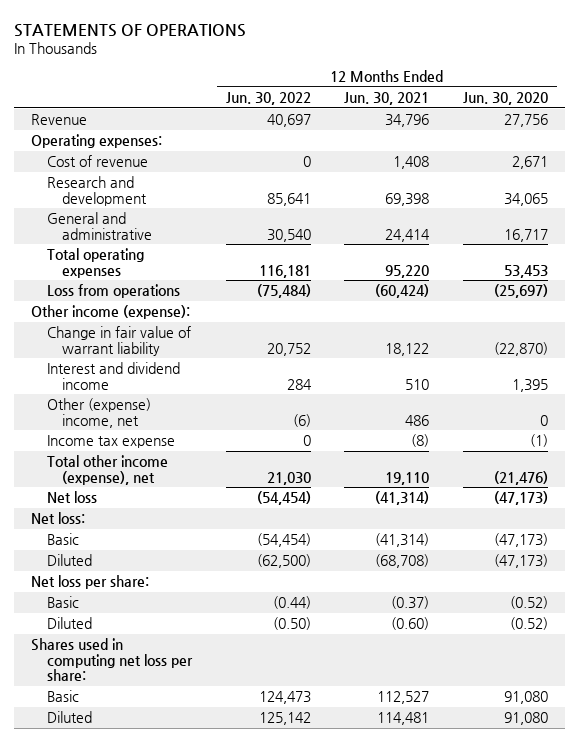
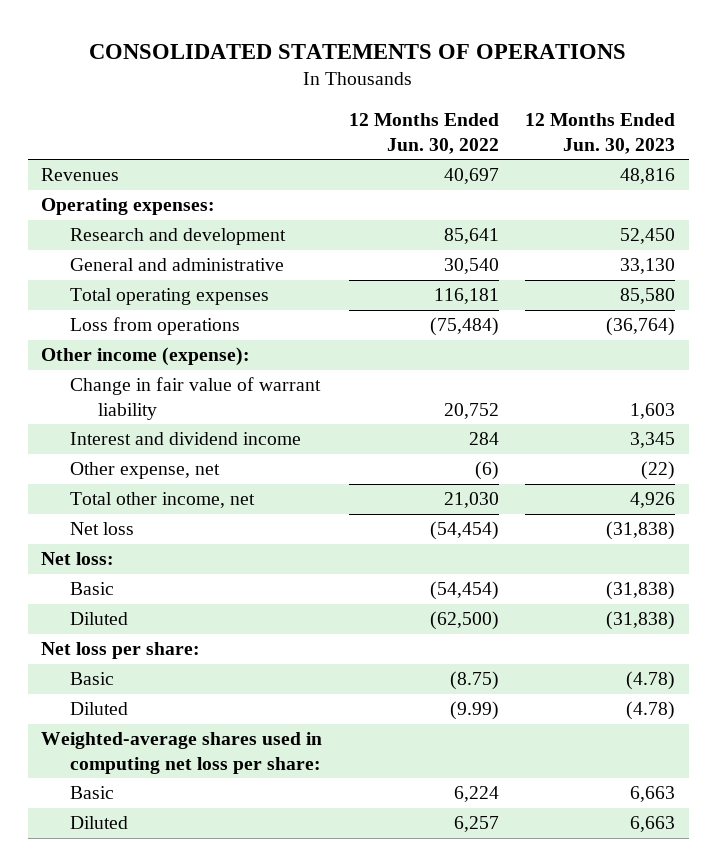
- STATEMENTS OF OPERATIONS
+ CONSOLIDATED STATEMENTS OF OPERATIONS
- | 12 Months Ended Jun. 30, 2022 | 12 Months Ended Jun. 30, 2021 | 12 Months Ended Jun. 30, 2020
+ | 12 Months Ended Jun. 30, 2022 | 12 Months Ended Jun. 30, 2023
- Revenue | 40,697 | 34,796 | 27,756
+ Revenues | 40,697 | 48,816
- Cost of revenue | 0 | 1,408 | 2,671
- Other (expense) income, net | (6) | 486 | 0
- Income tax expense | 0 | (8) | (1)
- Total other income (expense), net | 21,030 | 19,110 | (21,476)
+ Other expense, net | (6) | (22)
+ Total other income, net | 21,030 | 4,926
- Basic | (0.44) | (0.37) | (0.52)
- Diluted | (0.50) | (0.60) | (0.52)
- Shares used in computing net loss per share:
- Basic | 124,473 | 112,527 | 91,080
- Diluted | 125,142 | 114,481 | 91,080
+ Basic | (8.75) | (4.78)
+ Diluted | (9.99) | (4.78)
+ Weighted-average shares used in computing net loss per share:
+ Basic | 6,224 | 6,663
+ Diluted | 6,257 | 6,663

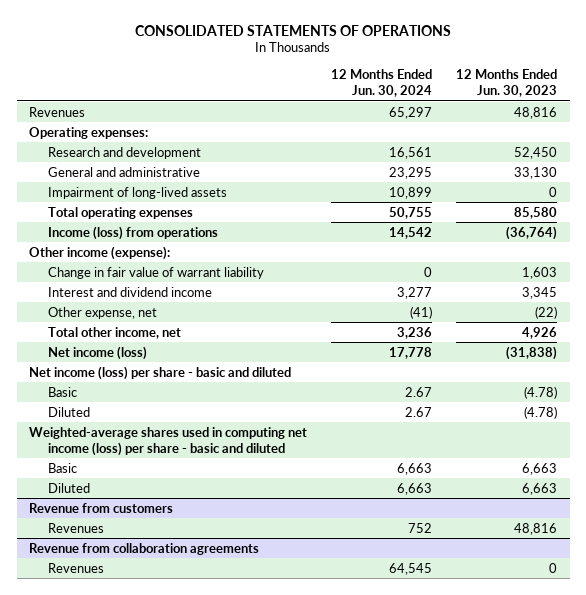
- | 12 Months Ended Jun. 30, 2022 | 12 Months Ended Jun. 30, 2023
+ | 12 Months Ended Jun. 30, 2024 | 12 Months Ended Jun. 30, 2023
+ Impairment of long-lived assets | 10,899 | 0
- Loss from operations | (75,484) | (36,764)
+ Income (loss) from operations | 14,542 | (36,764)
- Net loss | (54,454) | (31,838)
- Net loss:
- Basic | (54,454) | (31,838)
- Diluted | (62,500) | (31,838)
- Net loss per share:
+ Net income (loss) | 17,778 | (31,838)
+ Net income (loss) per share - basic and diluted
- Weighted-average shares used in computing net loss per share:
+ Weighted-average shares used in computing net income (loss) per share - basic and diluted
+ Revenue from customers
+ Revenues | 752 | 48,816
+ Revenue from collaboration agreements
+ Revenues | 64,545 | 0

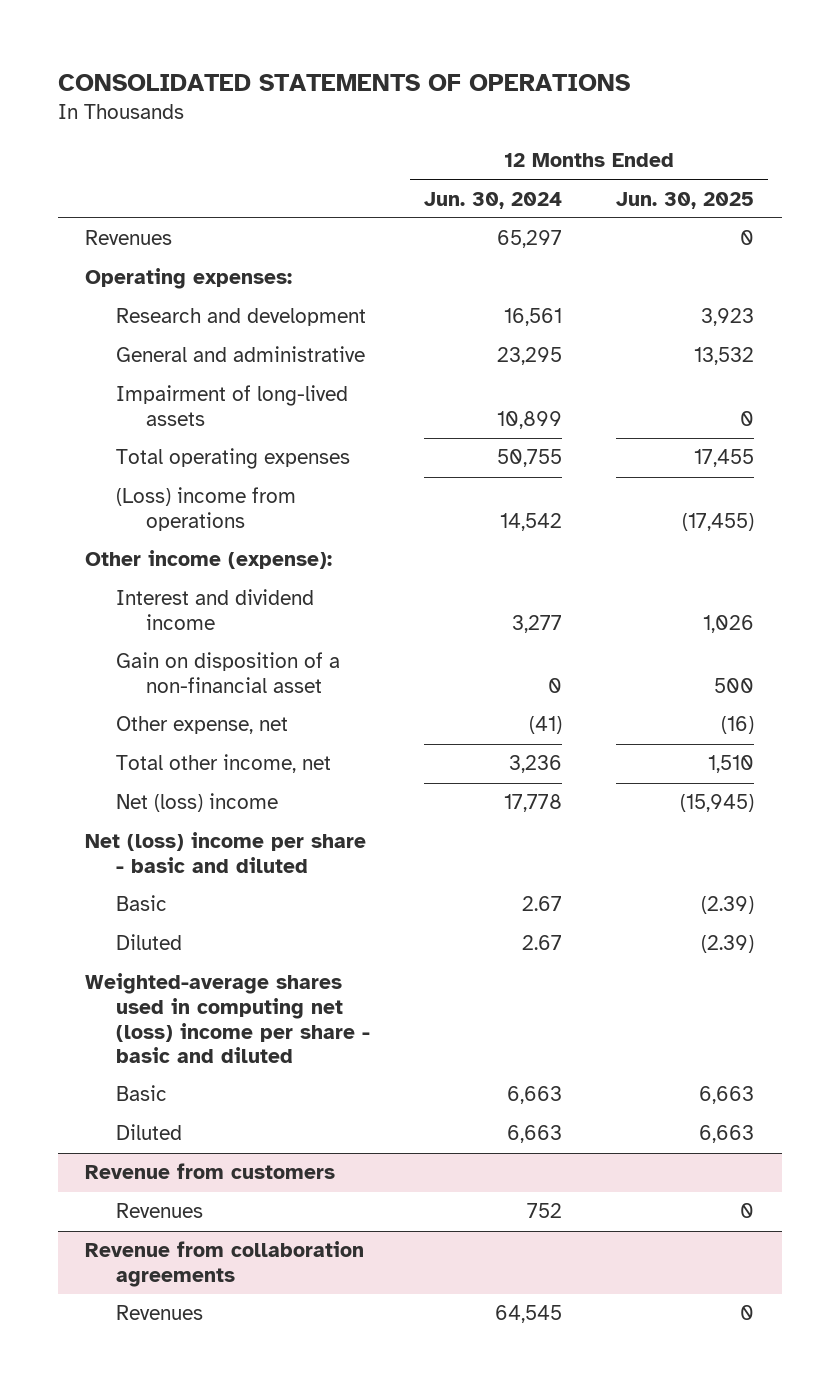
- | 12 Months Ended Jun. 30, 2024 | 12 Months Ended Jun. 30, 2023
+ | 12 Months Ended Jun. 30, 2024 | 12 Months Ended Jun. 30, 2025
- Income (loss) from operations | 14,542 | (36,764)
+ (Loss) income from operations | 14,542 | (17,455)
- Change in fair value of warrant liability | 0 | 1,603
+ Gain on disposition of a non-financial asset | 0 | 500
- Net income (loss) | 17,778 | (31,838)
- Net income (loss) per share - basic and diluted
+ Net (loss) income | 17,778 | (15,945)
+ Net (loss) income per share - basic and diluted
- Weighted-average shares used in computing net income (loss) per share - basic and diluted
+ Weighted-average shares used in computing net (loss) income per share - basic and diluted

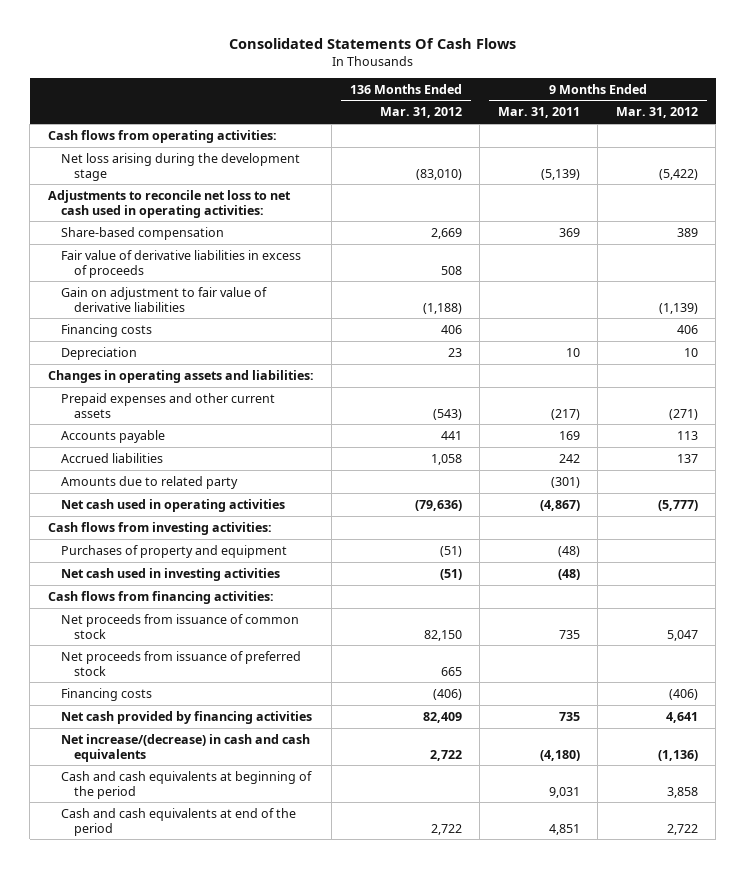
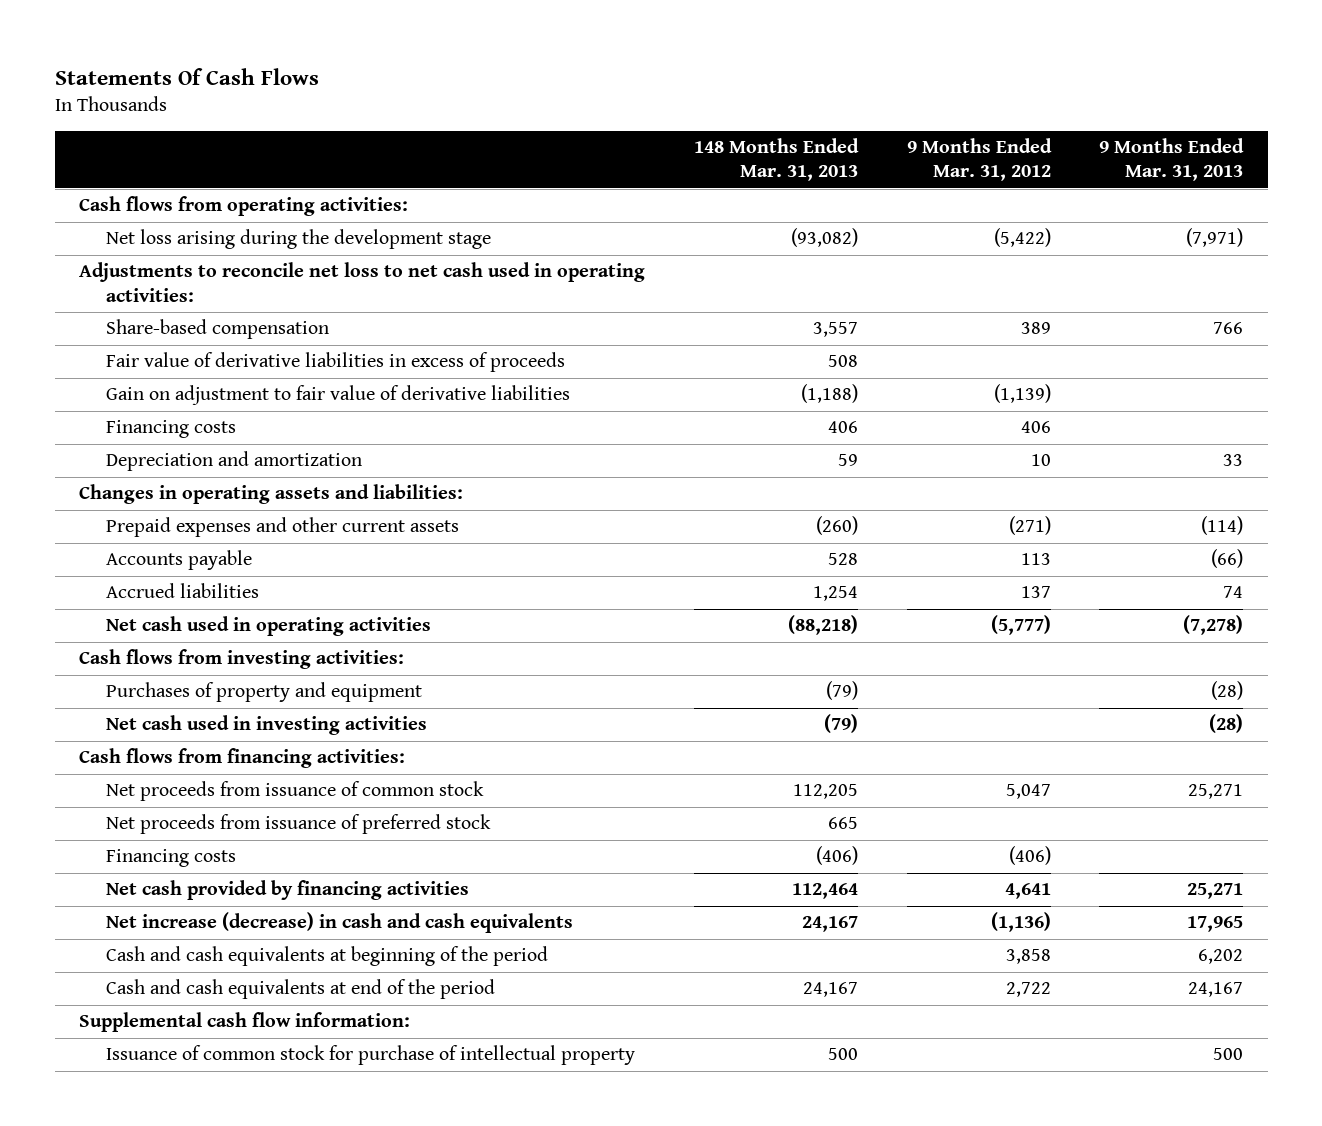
- Consolidated Statements Of Cash Flows
+ Statements Of Cash Flows
- | 136 Months Ended Mar. 31, 2012 | 9 Months Ended Mar. 31, 2011 | 9 Months Ended Mar. 31, 2012
+ | 148 Months Ended Mar. 31, 2013 | 9 Months Ended Mar. 31, 2012 | 9 Months Ended Mar. 31, 2013
- Depreciation | 23 | 10 | 10
+ Depreciation and amortization | 59 | 10 | 33
- Amounts due to related party | | (301) |
- Net increase/(decrease) in cash and cash equivalents | 2,722 | (4,180) | (1,136)
+ Net increase (decrease) in cash and cash equivalents | 24,167 | (1,136) | 17,965
+ Supplemental cash flow information:
+ Issuance of common stock for purchase of intellectual property | 500 | | 500

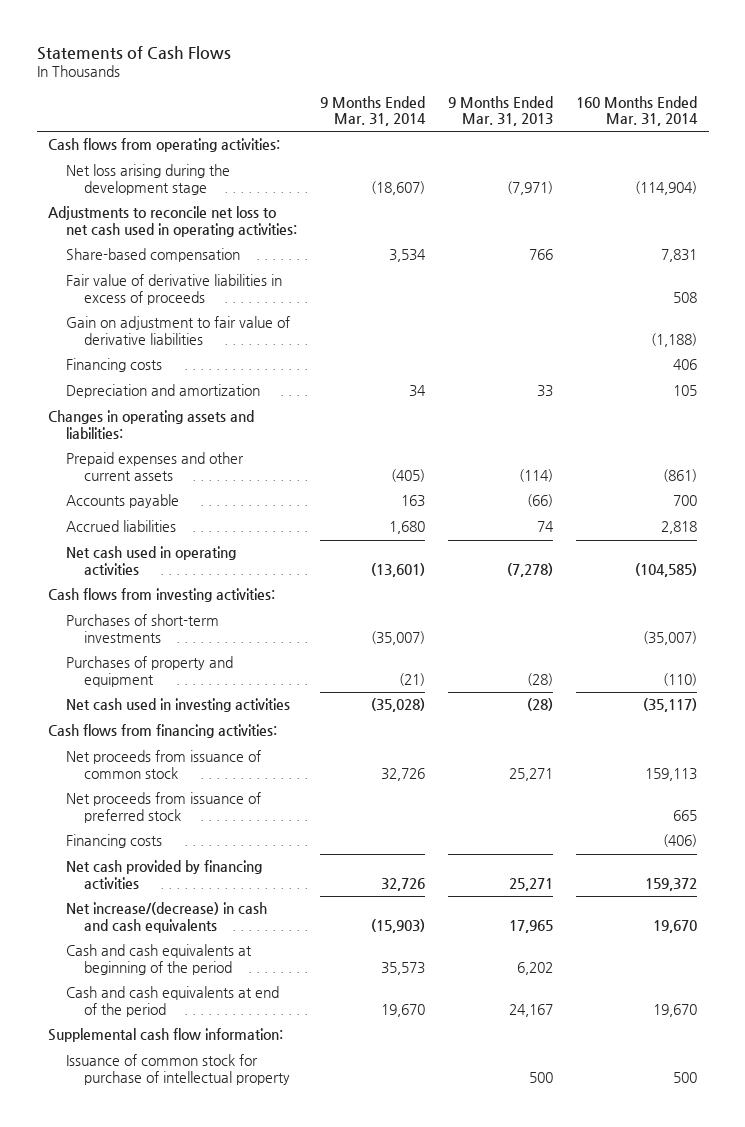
- Statements Of Cash Flows
+ Statements of Cash Flows
- | 148 Months Ended Mar. 31, 2013 | 9 Months Ended Mar. 31, 2012 | 9 Months Ended Mar. 31, 2013
+ | 9 Months Ended Mar. 31, 2014 | 9 Months Ended Mar. 31, 2013 | 160 Months Ended Mar. 31, 2014
+ Purchases of short-term investments | (35,007) | | (35,007)
- Net increase (decrease) in cash and cash equivalents | 24,167 | (1,136) | 17,965
+ Net increase/(decrease) in cash and cash equivalents | (15,903) | 17,965 | 19,670

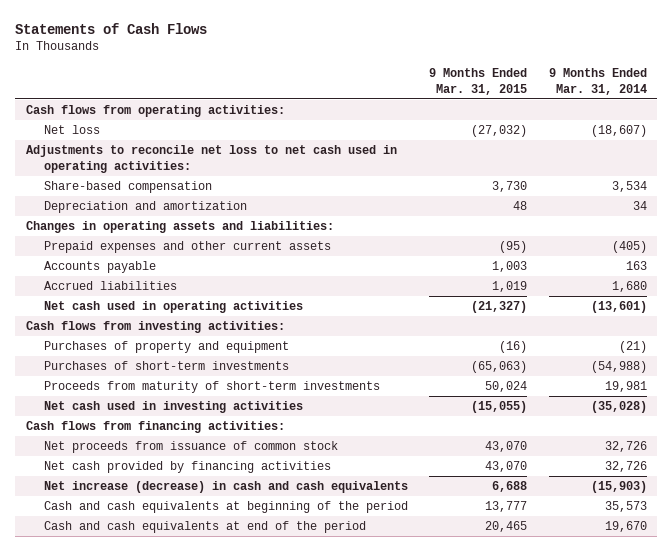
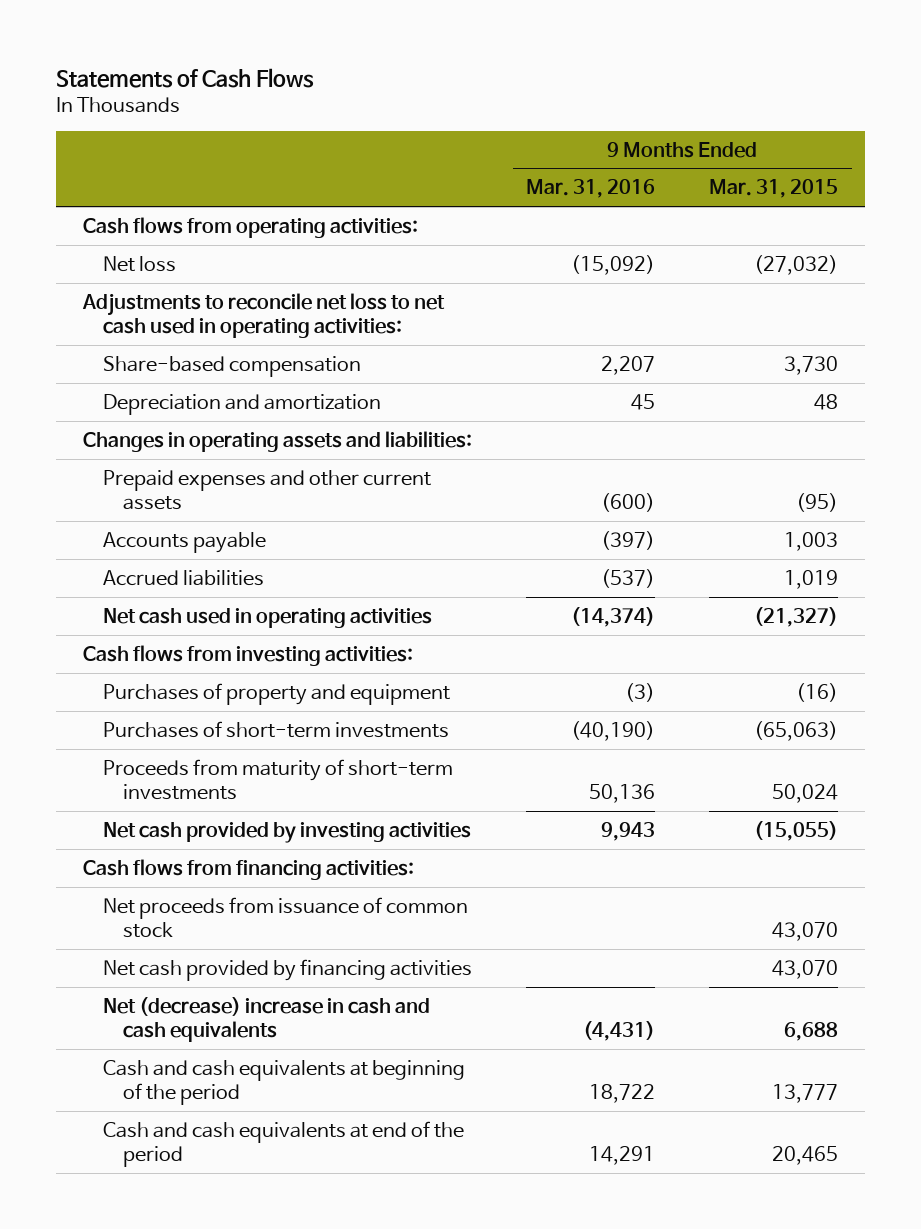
- | 9 Months Ended Mar. 31, 2015 | 9 Months Ended Mar. 31, 2014
+ | 9 Months Ended Mar. 31, 2016 | 9 Months Ended Mar. 31, 2015
- Net cash used in investing activities | (15,055) | (35,028)
+ Net cash provided by investing activities | 9,943 | (15,055)
- Net increase (decrease) in cash and cash equivalents | 6,688 | (15,903)
+ Net (decrease) increase in cash and cash equivalents | (4,431) | 6,688

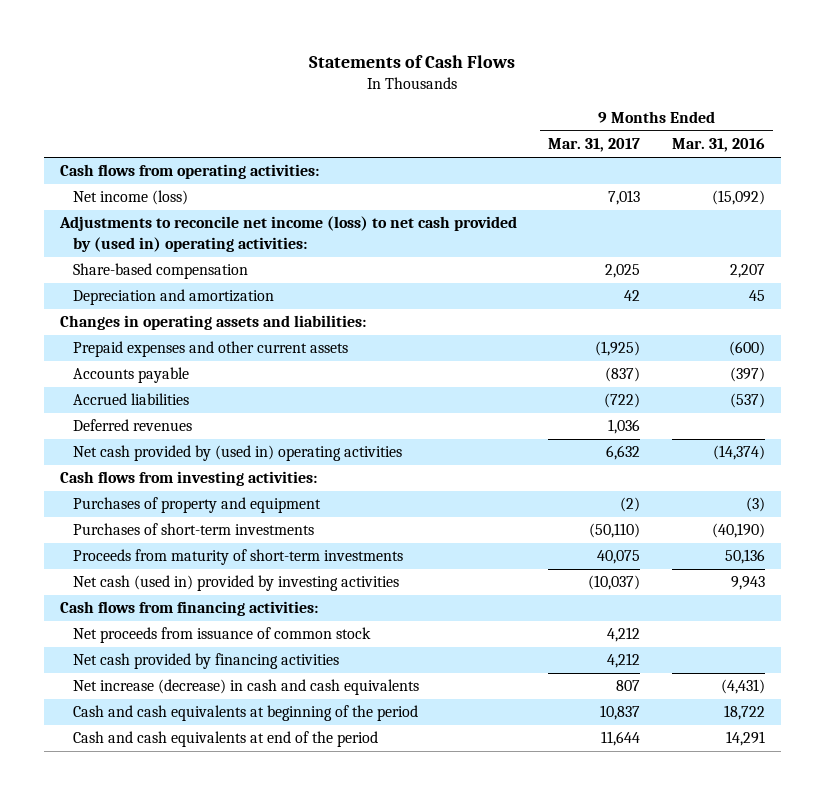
- | 9 Months Ended Mar. 31, 2016 | 9 Months Ended Mar. 31, 2015
+ | 9 Months Ended Mar. 31, 2017 | 9 Months Ended Mar. 31, 2016
- Net loss | (15,092) | (27,032)
- Adjustments to reconcile net loss to net cash used in operating activities:
+ Net income (loss) | 7,013 | (15,092)
+ Adjustments to reconcile net income (loss) to net cash provided by (used in) operating activities:
- Net cash used in operating activities | (14,374) | (21,327)
+ Deferred revenues | 1,036 |
+ Net cash provided by (used in) operating activities | 6,632 | (14,374)
- Net cash provided by investing activities | 9,943 | (15,055)
+ Net cash (used in) provided by investing activities | (10,037) | 9,943
- Net (decrease) increase in cash and cash equivalents | (4,431) | 6,688
+ Net increase (decrease) in cash and cash equivalents | 807 | (4,431)

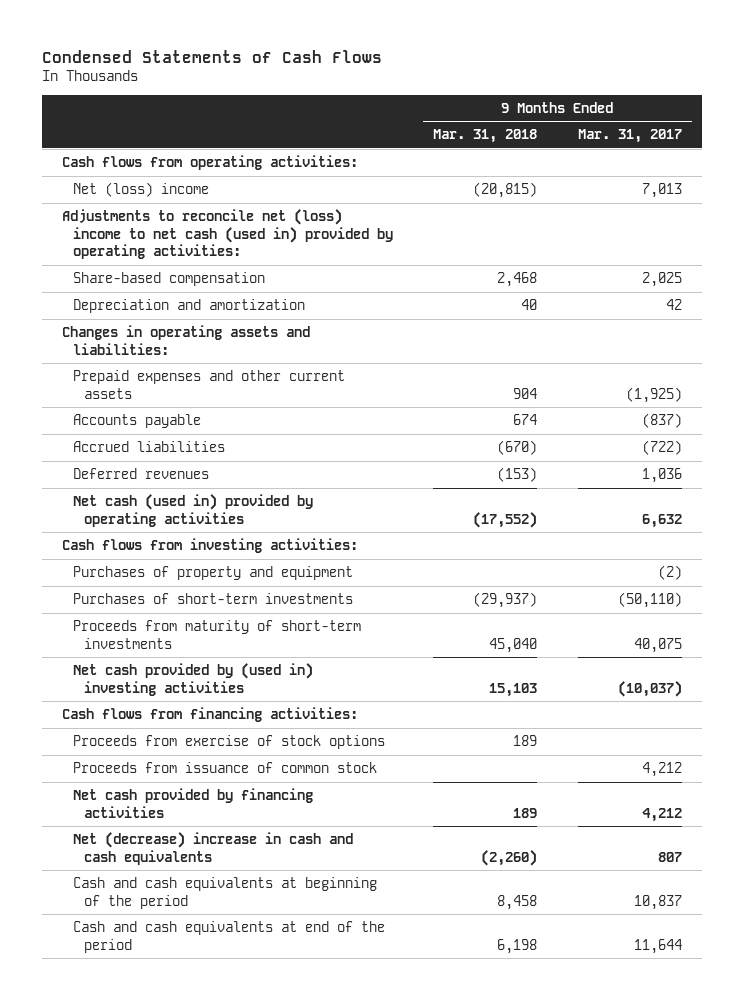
- Statements of Cash Flows
+ Condensed Statements of Cash Flows
- | 9 Months Ended Mar. 31, 2017 | 9 Months Ended Mar. 31, 2016
+ | 9 Months Ended Mar. 31, 2018 | 9 Months Ended Mar. 31, 2017
- Net income (loss) | 7,013 | (15,092)
- Adjustments to reconcile net income (loss) to net cash provided by (used in) operating activities:
+ Net (loss) income | (20,815) | 7,013
+ Adjustments to reconcile net (loss) income to net cash (used in) provided by operating activities:
- Net cash provided by (used in) operating activities | 6,632 | (14,374)
+ Net cash (used in) provided by operating activities | (17,552) | 6,632
- Net cash (used in) provided by investing activities | (10,037) | 9,943
+ Net cash provided by (used in) investing activities | 15,103 | (10,037)
- Net proceeds from issuance of common stock | 4,212 |
+ Proceeds from exercise of stock options | 189 |
+ Proceeds from issuance of common stock | | 4,212
- Net increase (decrease) in cash and cash equivalents | 807 | (4,431)
+ Net (decrease) increase in cash and cash equivalents | (2,260) | 807

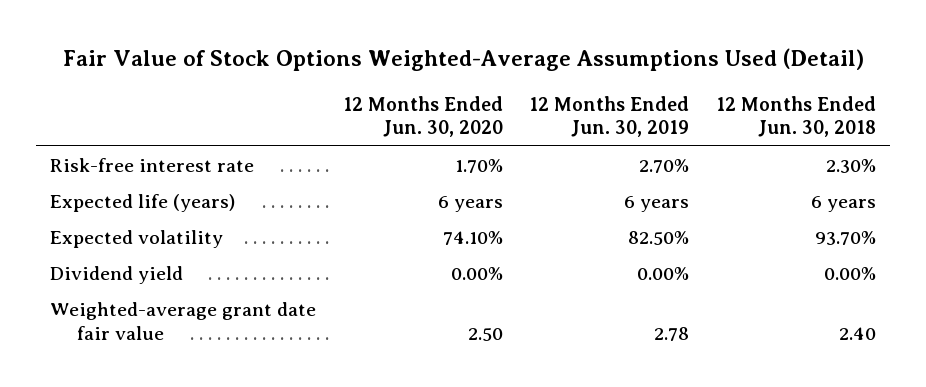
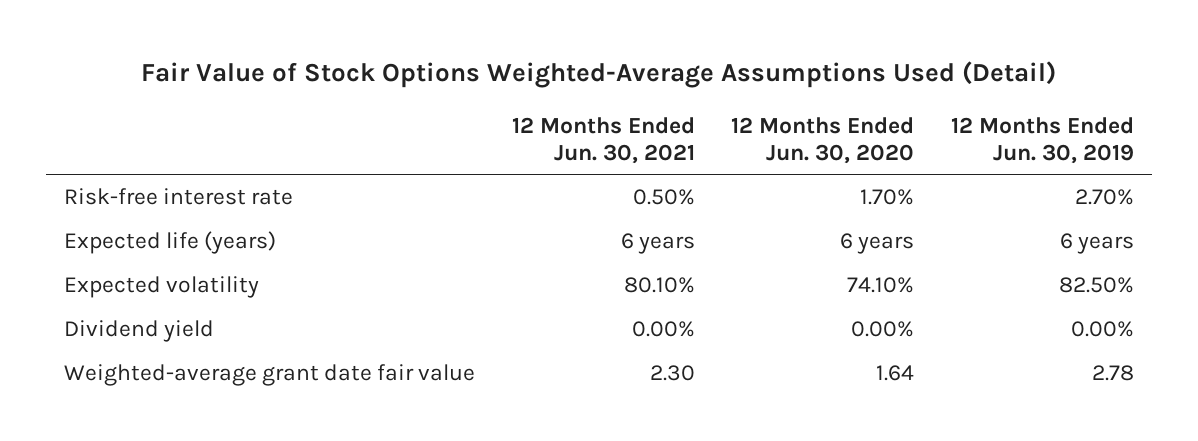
- | 12 Months Ended Jun. 30, 2020 | 12 Months Ended Jun. 30, 2019 | 12 Months Ended Jun. 30, 2018
+ | 12 Months Ended Jun. 30, 2021 | 12 Months Ended Jun. 30, 2020 | 12 Months Ended Jun. 30, 2019
- Weighted-average grant date fair value | 2.50 | 2.78 | 2.40
+ Weighted-average grant date fair value | 2.30 | 1.64 | 2.78

